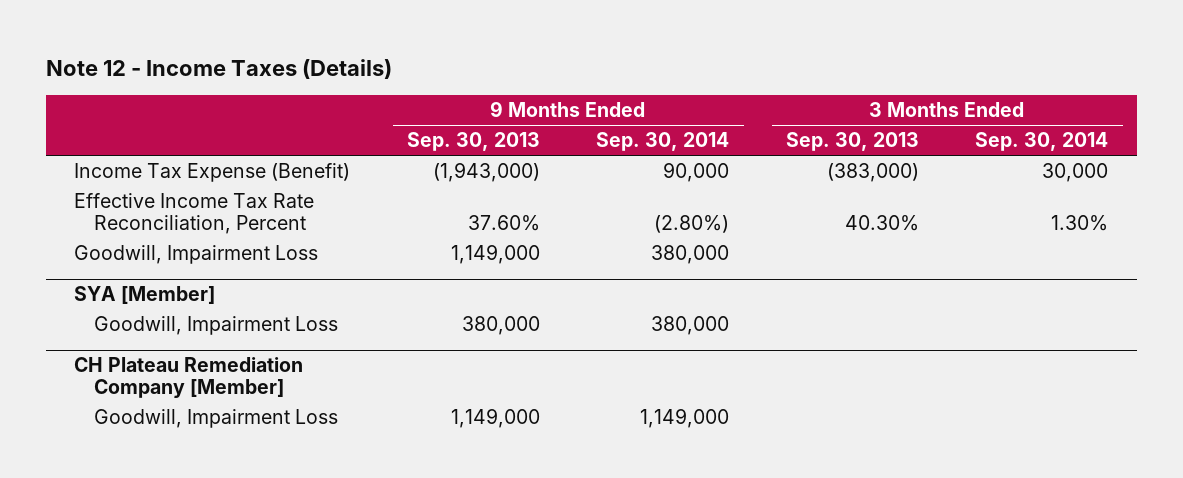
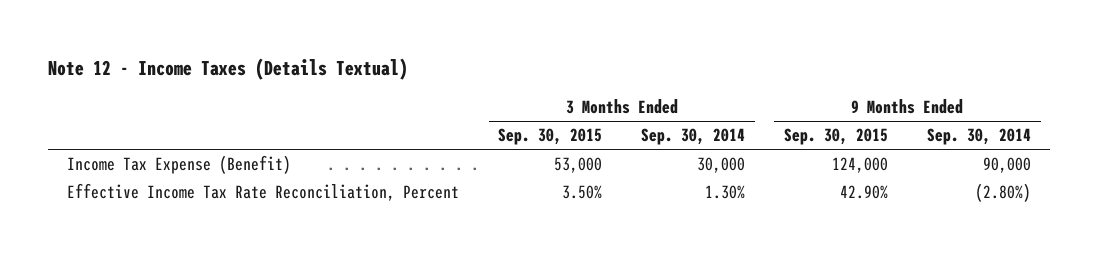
- Note 12 - Income Taxes (Details)
+ Note 12 - Income Taxes (Details Textual)
- | 9 Months Ended Sep. 30, 2013 | 9 Months Ended Sep. 30, 2014 | 3 Months Ended Sep. 30, 2013 | 3 Months Ended Sep. 30, 2014
+ | 3 Months Ended Sep. 30, 2015 | 3 Months Ended Sep. 30, 2014 | 9 Months Ended Sep. 30, 2015 | 9 Months Ended Sep. 30, 2014
- Goodwill, Impairment Loss | 1,149,000 | 380,000 | |
- SYA [Member]
- Goodwill, Impairment Loss | 380,000 | 380,000 | |
- CH Plateau Remediation Company [Member]
- Goodwill, Impairment Loss | 1,149,000 | 1,149,000 | |

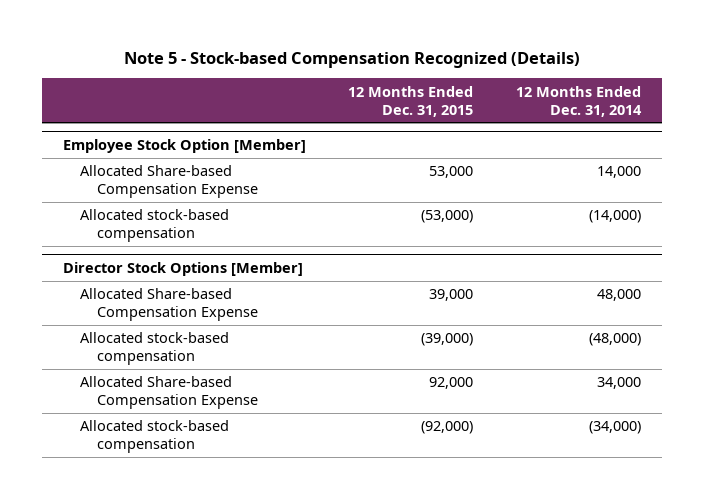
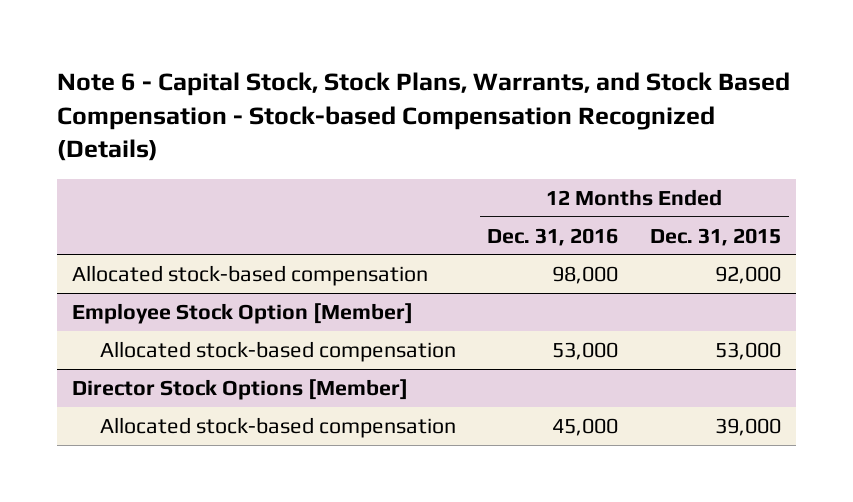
- Note 5 - Stock-based Compensation Recognized (Details)
+ Note 6 - Capital Stock, Stock Plans, Warrants, and Stock Based Compensation - Stock-based Compensation Recognized (Details)
- | 12 Months Ended Dec. 31, 2015 | 12 Months Ended Dec. 31, 2014
+ | 12 Months Ended Dec. 31, 2016 | 12 Months Ended Dec. 31, 2015
+ Allocated stock-based compensation | 98,000 | 92,000
@ Employee Stock Option [Member]
- Allocated Share-based Compensation Expense | 53,000 | 14,000
- Allocated stock-based compensation | (53,000) | (14,000)
+ Allocated stock-based compensation | 53,000 | 53,000
@ Director Stock Options [Member]
- Allocated Share-based Compensation Expense | 39,000 | 48,000
- Allocated stock-based compensation | (39,000) | (48,000)
- Allocated Share-based Compensation Expense | 92,000 | 34,000
- Allocated stock-based compensation | (92,000) | (34,000)
+ Allocated stock-based compensation | 45,000 | 39,000

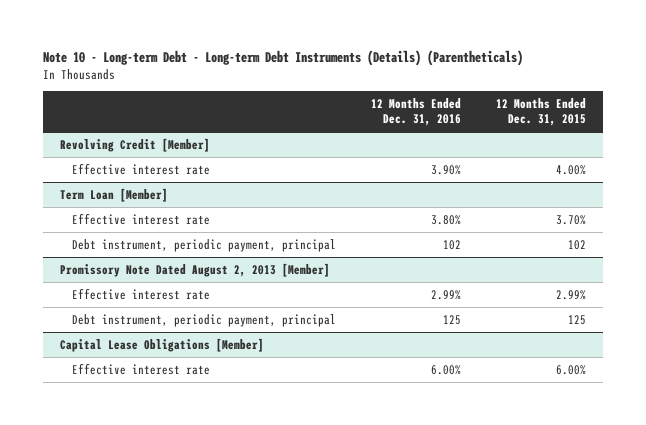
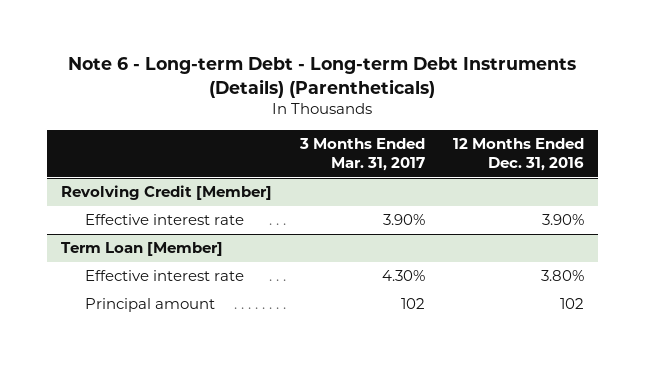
- Note 10 - Long-term Debt - Long-term Debt Instruments (Details) (Parentheticals)
+ Note 6 - Long-term Debt - Long-term Debt Instruments (Details) (Parentheticals)
- | 12 Months Ended Dec. 31, 2016 | 12 Months Ended Dec. 31, 2015
+ | 3 Months Ended Mar. 31, 2017 | 12 Months Ended Dec. 31, 2016
@ Term Loan [Member]
- Debt instrument, periodic payment, principal | 102 | 102
- Promissory Note Dated August 2, 2013 [Member]
- Effective interest rate | 2.99% | 2.99%
- Debt instrument, periodic payment, principal | 125 | 125
- Capital Lease Obligations [Member]
- Effective interest rate | 6.00% | 6.00%
@ Term Loan [Member]
+ Principal amount | 102 | 102

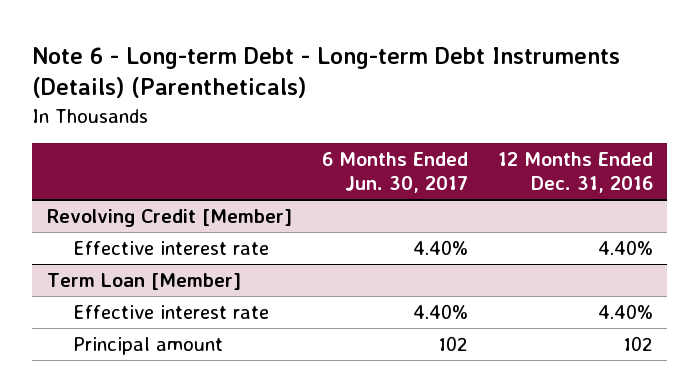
- | 3 Months Ended Mar. 31, 2017 | 12 Months Ended Dec. 31, 2016
+ | 6 Months Ended Jun. 30, 2017 | 12 Months Ended Dec. 31, 2016
@ Revolving Credit [Member]
- Effective interest rate | 3.90% | 3.90%
+ Effective interest rate | 4.40% | 4.40%
@ Term Loan [Member]
- Effective interest rate | 4.30% | 3.80%
+ Effective interest rate | 4.40% | 4.40%

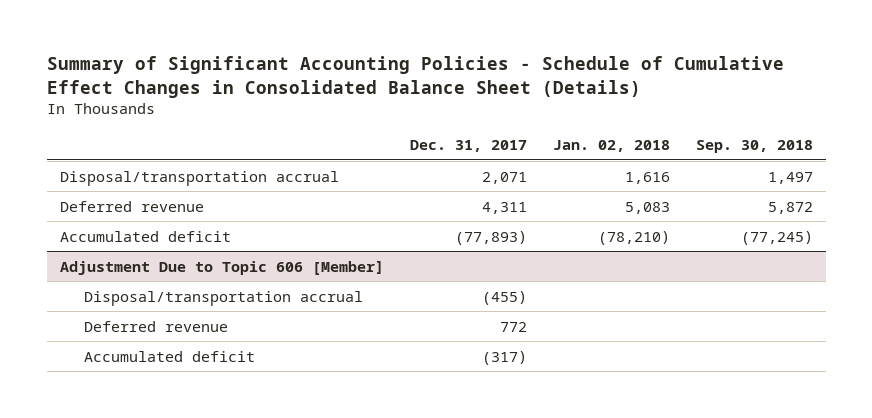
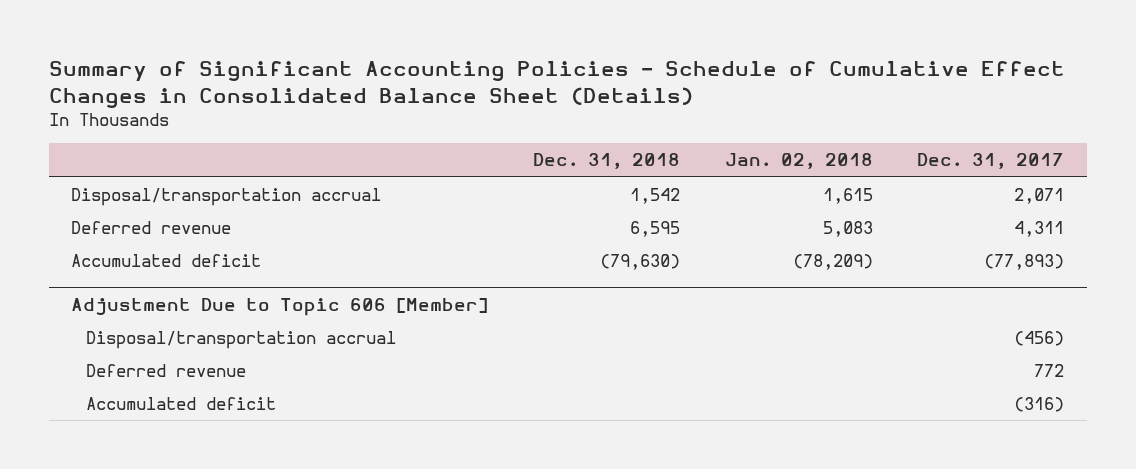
- | Dec. 31, 2017 | Jan. 02, 2018 | Sep. 30, 2018
+ | Dec. 31, 2018 | Jan. 02, 2018 | Dec. 31, 2017
- Disposal/transportation accrual | 2,071 | 1,616 | 1,497
+ Disposal/transportation accrual | 1,542 | 1,615 | 2,071
- Accumulated deficit | (77,893) | (78,210) | (77,245)
+ Accumulated deficit | (79,630) | (78,209) | (77,893)
@ Adjustment Due to Topic 606 [Member]
- Disposal/transportation accrual | (455) | |
+ Disposal/transportation accrual | | | (456)
- Accumulated deficit | (317) | |
+ Accumulated deficit | | | (316)

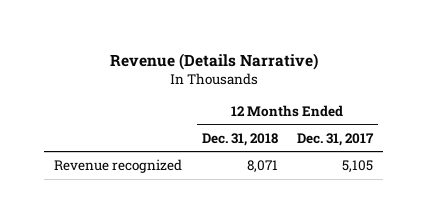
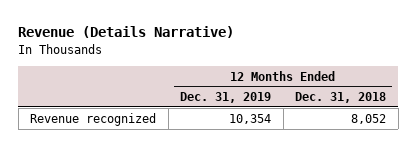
- | 12 Months Ended Dec. 31, 2018 | 12 Months Ended Dec. 31, 2017
+ | 12 Months Ended Dec. 31, 2019 | 12 Months Ended Dec. 31, 2018
- Revenue recognized | 8,071 | 5,105
+ Revenue recognized | 10,354 | 8,052

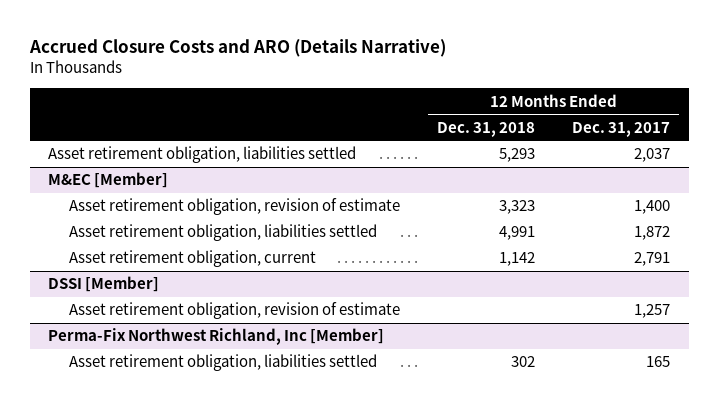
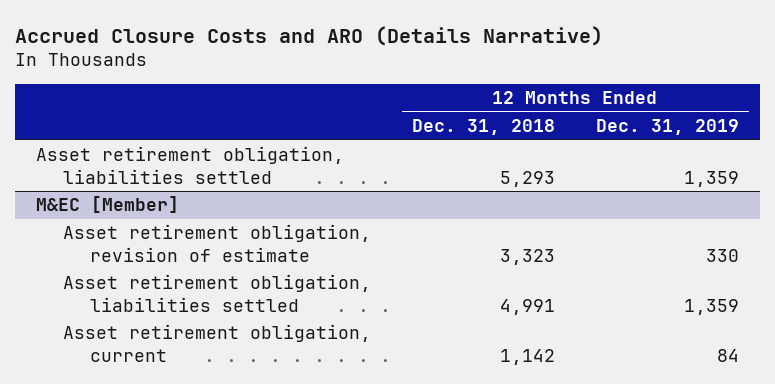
- | 12 Months Ended Dec. 31, 2018 | 12 Months Ended Dec. 31, 2017
+ | 12 Months Ended Dec. 31, 2018 | 12 Months Ended Dec. 31, 2019
- DSSI [Member]
- Asset retirement obligation, revision of estimate | | 1,257
- Perma-Fix Northwest Richland, Inc [Member]
- Asset retirement obligation, liabilities settled | 302 | 165

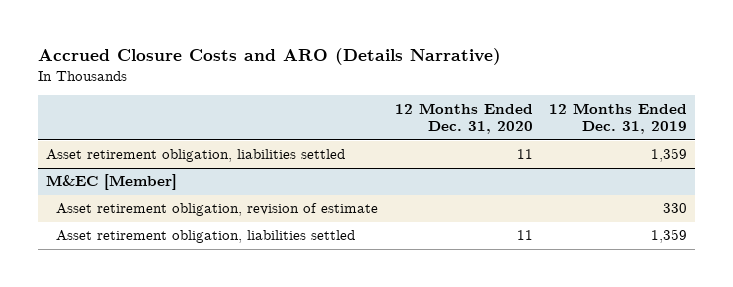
- | 12 Months Ended Dec. 31, 2018 | 12 Months Ended Dec. 31, 2019
+ | 12 Months Ended Dec. 31, 2020 | 12 Months Ended Dec. 31, 2019
@ M&EC [Member]
- Asset retirement obligation, current | 1,142 | 84

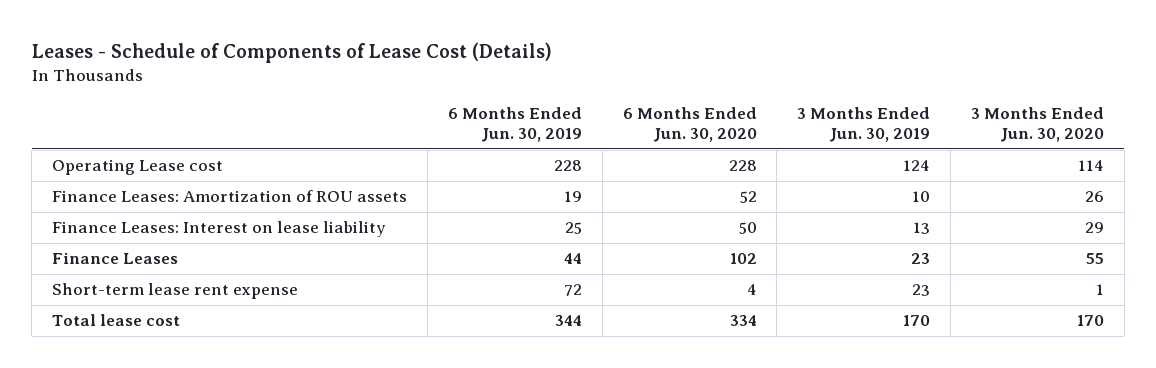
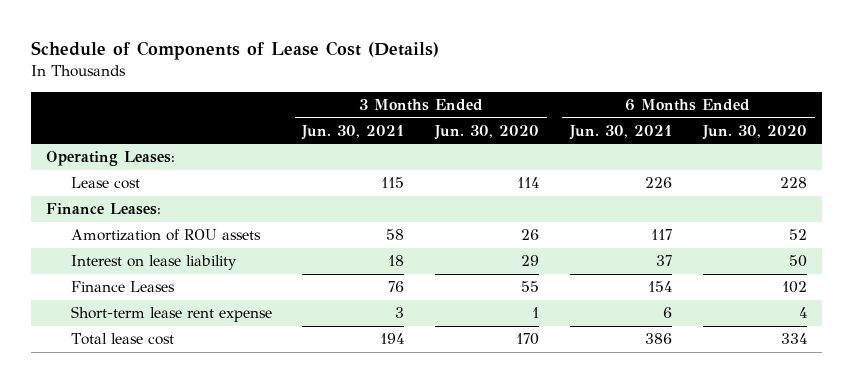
- Leases - Schedule of Components of Lease Cost (Details)
+ Schedule of Components of Lease Cost (Details)
- | 6 Months Ended Jun. 30, 2019 | 6 Months Ended Jun. 30, 2020 | 3 Months Ended Jun. 30, 2019 | 3 Months Ended Jun. 30, 2020
+ | 3 Months Ended Jun. 30, 2021 | 3 Months Ended Jun. 30, 2020 | 6 Months Ended Jun. 30, 2021 | 6 Months Ended Jun. 30, 2020
- Operating Lease cost | 228 | 228 | 124 | 114
- Finance Leases: Amortization of ROU assets | 19 | 52 | 10 | 26
- Finance Leases: Interest on lease liability | 25 | 50 | 13 | 29
+ Operating Leases:
+ Lease cost | 115 | 114 | 226 | 228
+ Finance Leases:
+ Amortization of ROU assets | 58 | 26 | 117 | 52
+ Interest on lease liability | 18 | 29 | 37 | 50

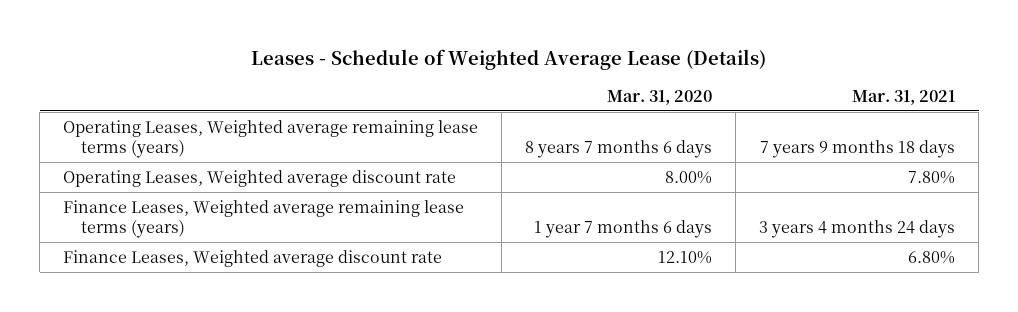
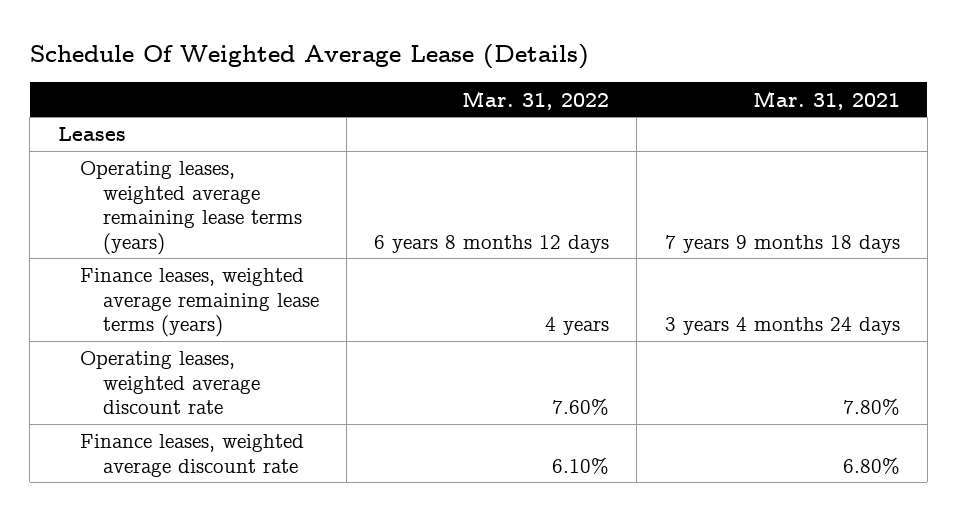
- Leases - Schedule of Weighted Average Lease (Details)
+ Schedule Of Weighted Average Lease (Details)
- | Mar. 31, 2020 | Mar. 31, 2021
+ | Mar. 31, 2022 | Mar. 31, 2021
- Operating Leases, Weighted average remaining lease terms (years) | 8 years 7 months 6 days | 7 years 9 months 18 days
- Operating Leases, Weighted average discount rate | 8.00% | 7.80%
- Finance Leases, Weighted average remaining lease terms (years) | 1 year 7 months 6 days | 3 years 4 months 24 days
- Finance Leases, Weighted average discount rate | 12.10% | 6.80%
+ Leases
+ Operating leases, weighted average remaining lease terms (years) | 6 years 8 months 12 days | 7 years 9 months 18 days
+ Finance leases, weighted average remaining lease terms (years) | 4 years | 3 years 4 months 24 days
+ Operating leases, weighted average discount rate | 7.60% | 7.80%
+ Finance leases, weighted average discount rate | 6.10% | 6.80%

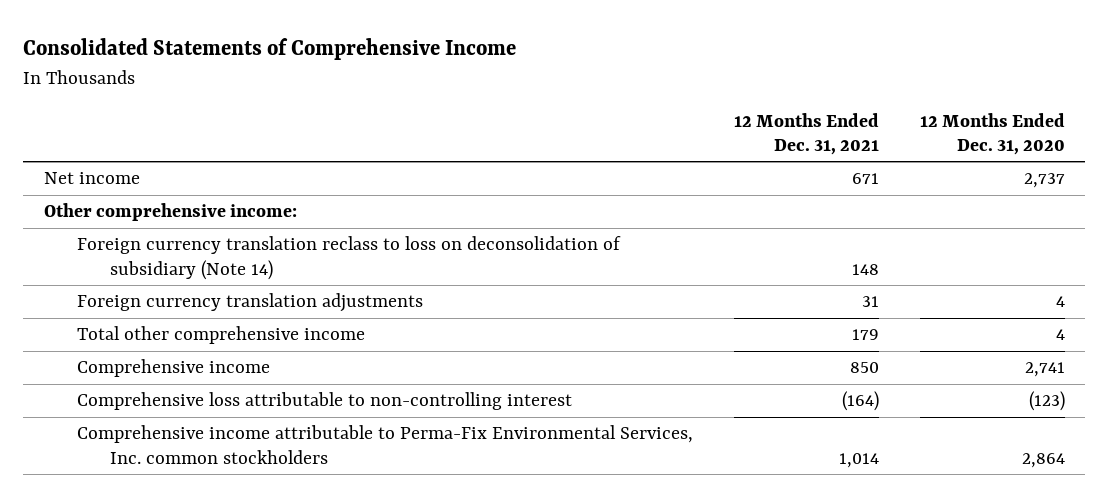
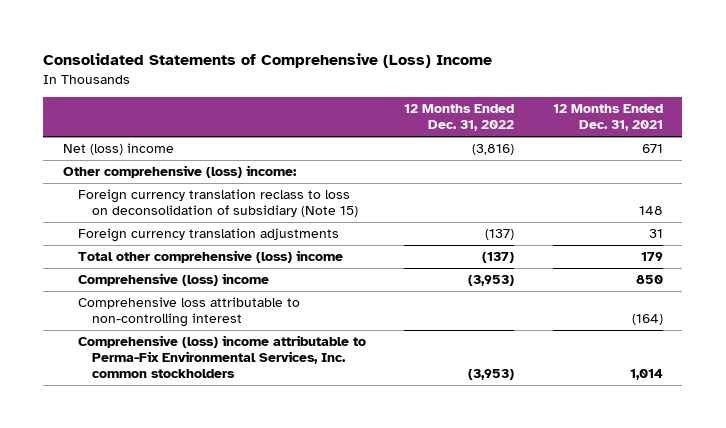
- Consolidated Statements of Comprehensive Income
+ Consolidated Statements of Comprehensive (Loss) Income
- | 12 Months Ended Dec. 31, 2021 | 12 Months Ended Dec. 31, 2020
+ | 12 Months Ended Dec. 31, 2022 | 12 Months Ended Dec. 31, 2021
- Net income | 671 | 2,737
- Other comprehensive income:
- Foreign currency translation reclass to loss on deconsolidation of subsidiary (Note 14) | 148 |
+ Net (loss) income | (3,816) | 671
+ Other comprehensive (loss) income:
+ Foreign currency translation reclass to loss on deconsolidation of subsidiary (Note 15) | | 148
- Total other comprehensive income | 179 | 4
- Comprehensive income | 850 | 2,741
+ Total other comprehensive (loss) income | (137) | 179
+ Comprehensive (loss) income | (3,953) | 850
- Comprehensive income attributable to Perma-Fix Environmental Services, Inc. common stockholders | 1,014 | 2,864
+ Comprehensive (loss) income attributable to Perma-Fix Environmental Services, Inc. common stockholders | (3,953) | 1,014

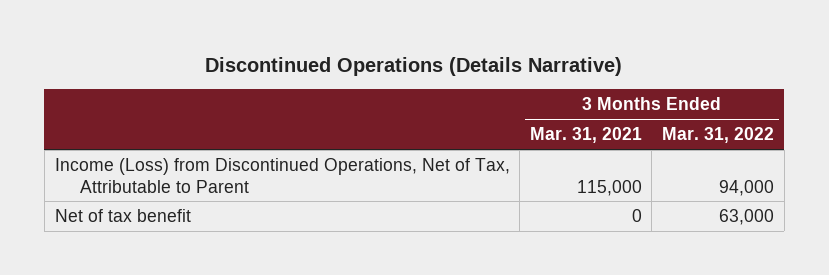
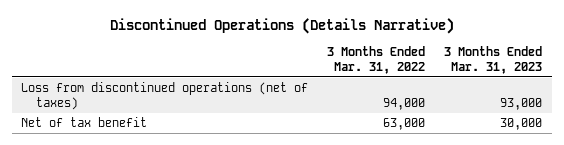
- | 3 Months Ended Mar. 31, 2021 | 3 Months Ended Mar. 31, 2022
+ | 3 Months Ended Mar. 31, 2022 | 3 Months Ended Mar. 31, 2023
- Income (Loss) from Discontinued Operations, Net of Tax, Attributable to Parent | 115,000 | 94,000
+ Loss from discontinued operations (net of taxes) | 94,000 | 93,000

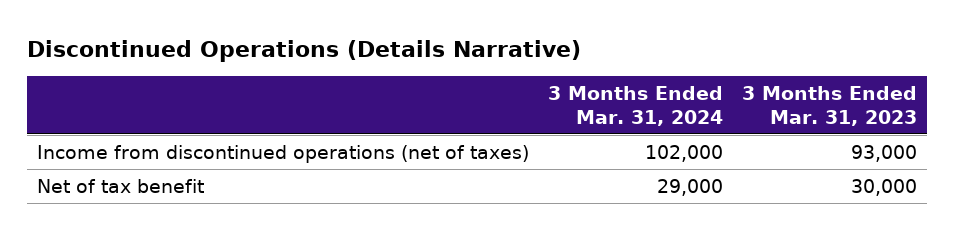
- | 3 Months Ended Mar. 31, 2022 | 3 Months Ended Mar. 31, 2023
+ | 3 Months Ended Mar. 31, 2024 | 3 Months Ended Mar. 31, 2023
- Loss from discontinued operations (net of taxes) | 94,000 | 93,000
+ Income from discontinued operations (net of taxes) | 102,000 | 93,000

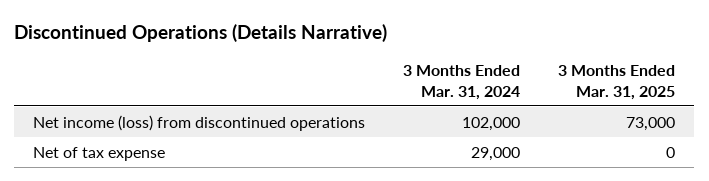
- | 3 Months Ended Mar. 31, 2024 | 3 Months Ended Mar. 31, 2023
+ | 3 Months Ended Mar. 31, 2024 | 3 Months Ended Mar. 31, 2025
- Income from discontinued operations (net of taxes) | 102,000 | 93,000
- Net of tax benefit | 29,000 | 30,000
+ Net income (loss) from discontinued operations | 102,000 | 73,000
+ Net of tax expense | 29,000 | 0

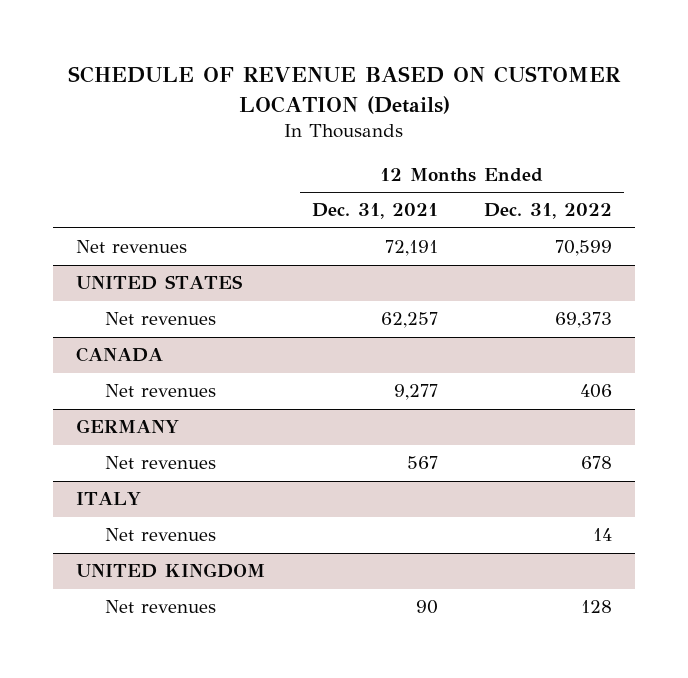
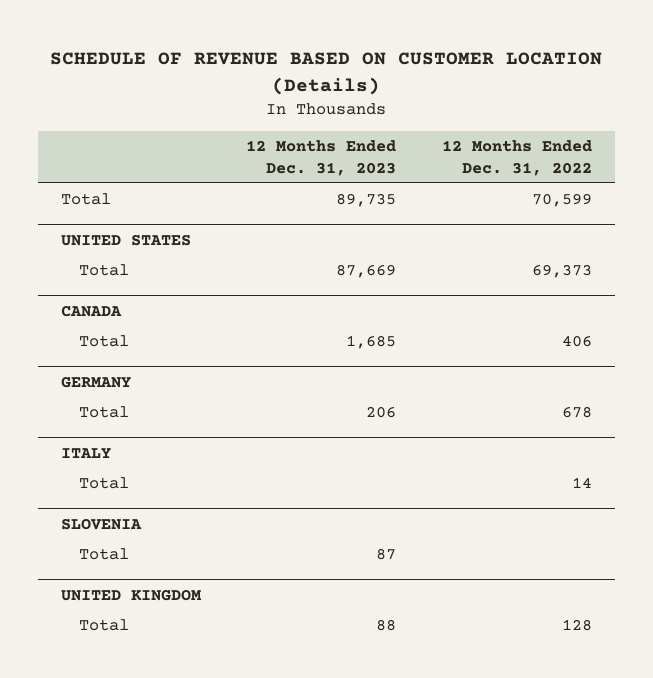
- | 12 Months Ended Dec. 31, 2021 | 12 Months Ended Dec. 31, 2022
+ | 12 Months Ended Dec. 31, 2023 | 12 Months Ended Dec. 31, 2022
- Net revenues | 72,191 | 70,599
+ Total | 89,735 | 70,599
@ UNITED STATES
- Net revenues | 62,257 | 69,373
+ Total | 87,669 | 69,373
@ CANADA
- Net revenues | 9,277 | 406
+ Total | 1,685 | 406
@ GERMANY
- Net revenues | 567 | 678
+ Total | 206 | 678
@ ITALY
- Net revenues | | 14
+ Total | | 14
+ SLOVENIA
+ Total | 87 |
@ UNITED KINGDOM
- Net revenues | 90 | 128
+ Total | 88 | 128

